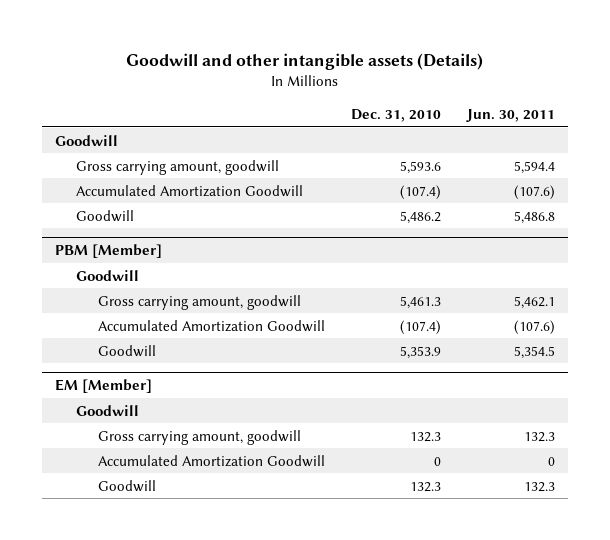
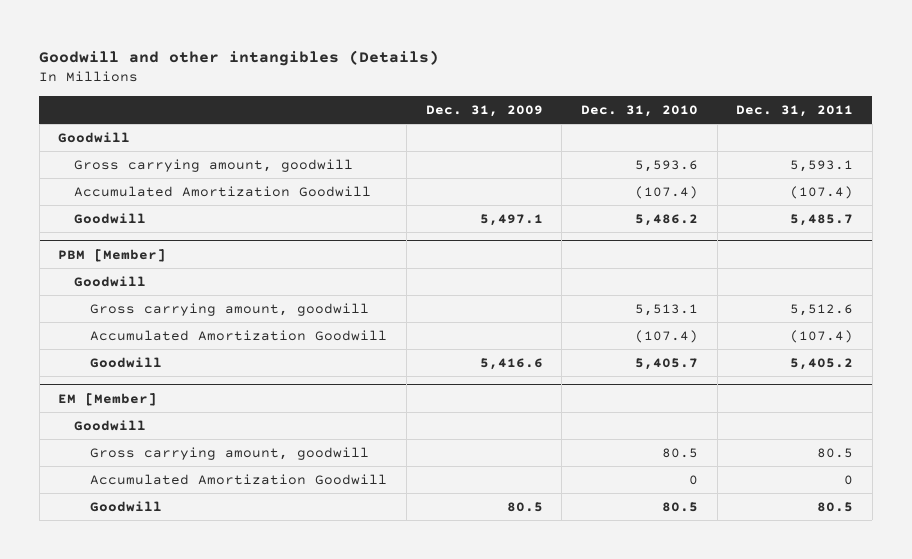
- Goodwill and other intangible assets (Details)
+ Goodwill and other intangibles (Details)
- | Dec. 31, 2010 | Jun. 30, 2011
+ | Dec. 31, 2009 | Dec. 31, 2010 | Dec. 31, 2011
@ PBM [Member]
- Gross carrying amount, goodwill | 5,461.3 | 5,462.1
+ Gross carrying amount, goodwill | | 5,513.1 | 5,512.6
- Goodwill | 5,353.9 | 5,354.5
+ Goodwill | 5,416.6 | 5,405.7 | 5,405.2
@ EM [Member]
- Gross carrying amount, goodwill | 132.3 | 132.3
+ Gross carrying amount, goodwill | | 80.5 | 80.5
- Goodwill | 132.3 | 132.3
+ Goodwill | 80.5 | 80.5 | 80.5

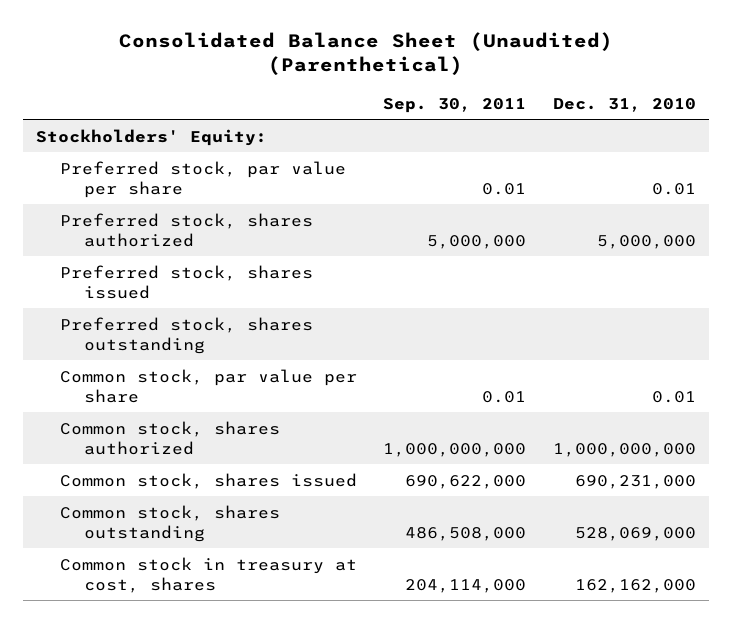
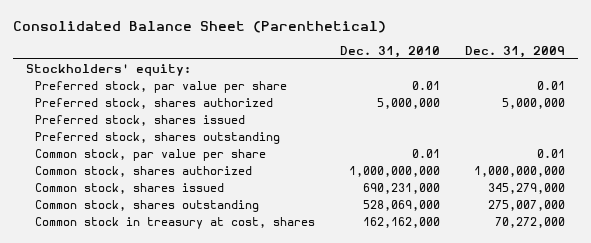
- Consolidated Balance Sheet (Unaudited) (Parenthetical)
+ Consolidated Balance Sheet (Parenthetical)
- | Sep. 30, 2011 | Dec. 31, 2010
+ | Dec. 31, 2010 | Dec. 31, 2009
- Stockholders' Equity:
+ Stockholders' equity:

